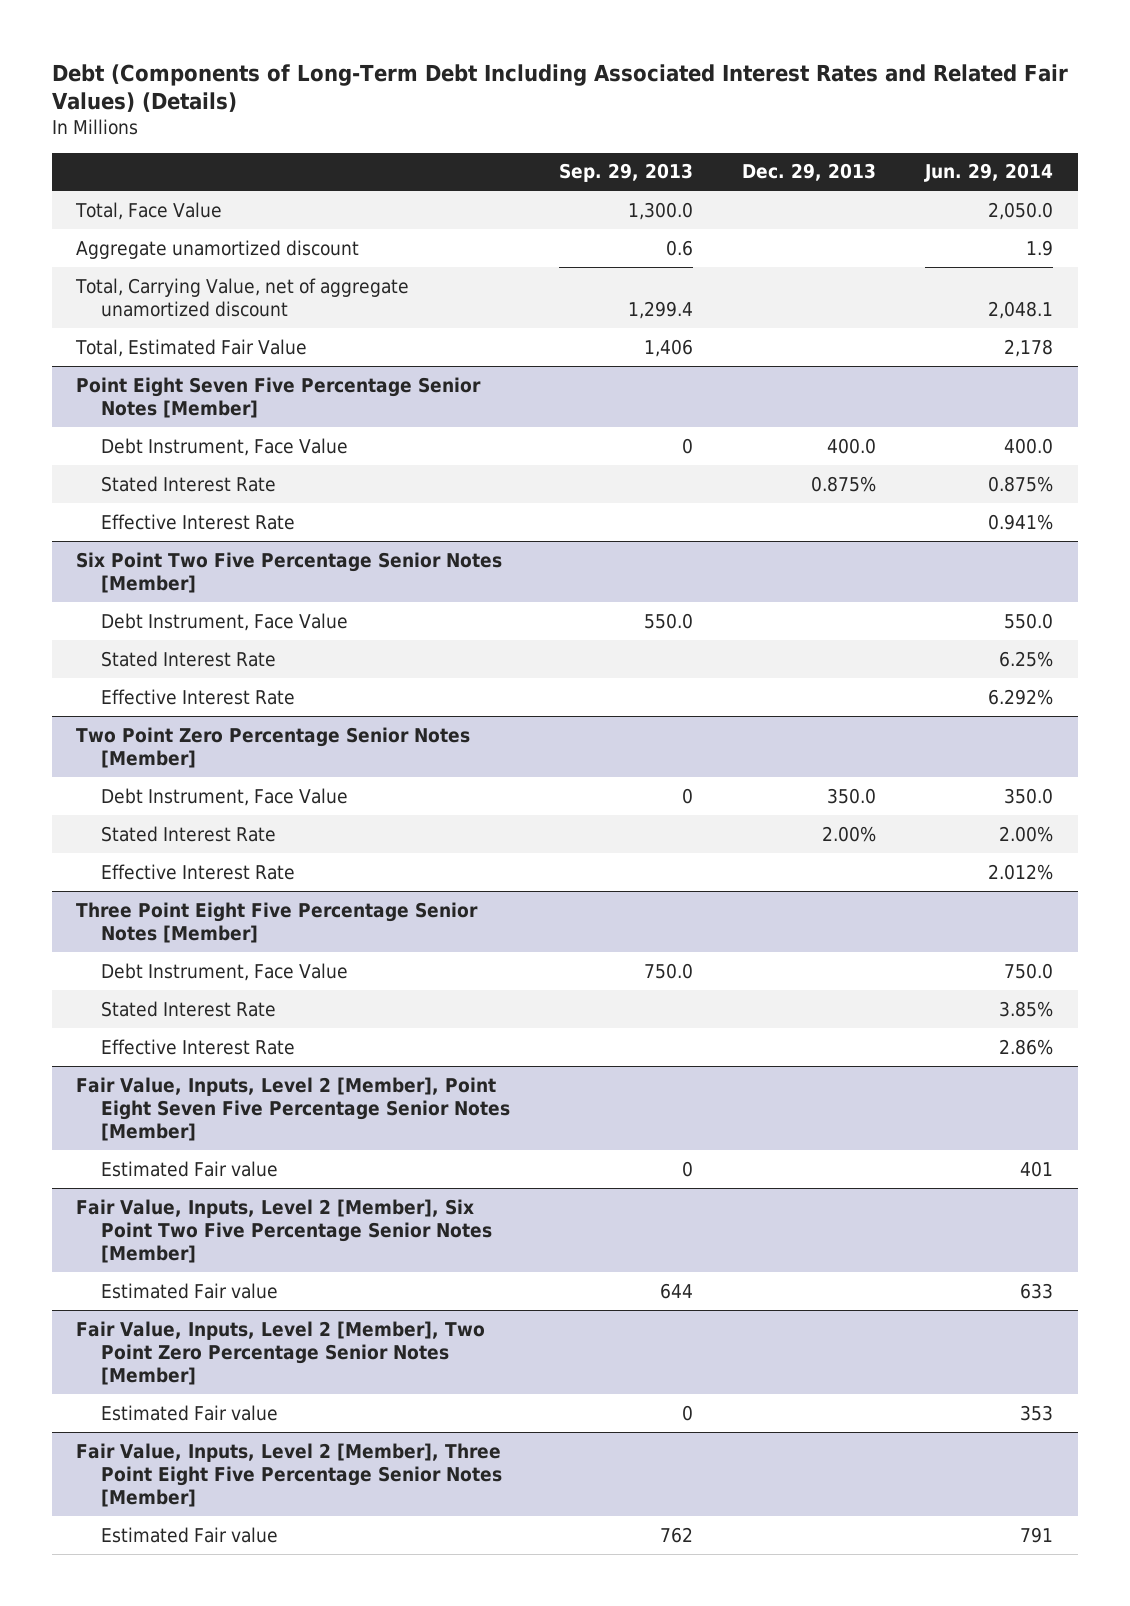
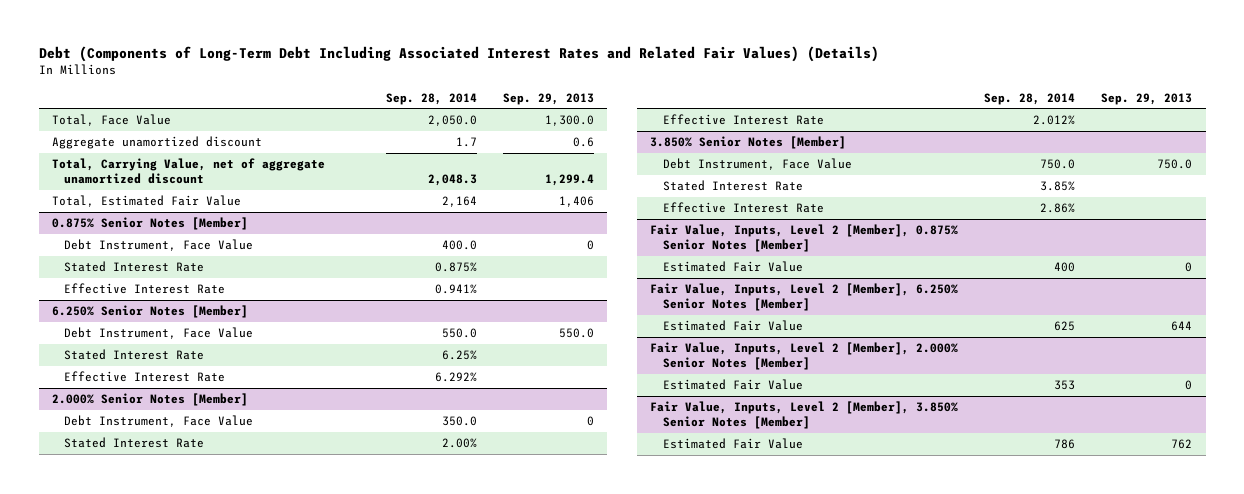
- | Sep. 29, 2013 | Dec. 29, 2013 | Jun. 29, 2014
+ | Sep. 28, 2014 | Sep. 29, 2013
- Point Eight Seven Five Percentage Senior Notes [Member]
+ 0.875% Senior Notes [Member]
- Six Point Two Five Percentage Senior Notes [Member]
+ 6.250% Senior Notes [Member]
- Two Point Zero Percentage Senior Notes [Member]
+ 2.000% Senior Notes [Member]
- Three Point Eight Five Percentage Senior Notes [Member]
+ 3.850% Senior Notes [Member]
- Fair Value, Inputs, Level 2 [Member], Point Eight Seven Five Percentage Senior Notes [Member]
- Estimated Fair value | 0 | | 401
- Fair Value, Inputs, Level 2 [Member], Six Point Two Five Percentage Senior Notes [Member]
- Estimated Fair value | 644 | | 633
- Fair Value, Inputs, Level 2 [Member], Two Point Zero Percentage Senior Notes [Member]
- Estimated Fair value | 0 | | 353
- Fair Value, Inputs, Level 2 [Member], Three Point Eight Five Percentage Senior Notes [Member]
- Estimated Fair value | 762 | | 791
+ Fair Value, Inputs, Level 2 [Member], 0.875% Senior Notes [Member]
+ Estimated Fair Value | 400 | 0
+ Fair Value, Inputs, Level 2 [Member], 6.250% Senior Notes [Member]
+ Estimated Fair Value | 625 | 644
+ Fair Value, Inputs, Level 2 [Member], 2.000% Senior Notes [Member]
+ Estimated Fair Value | 353 | 0
+ Fair Value, Inputs, Level 2 [Member], 3.850% Senior Notes [Member]
+ Estimated Fair Value | 786 | 762

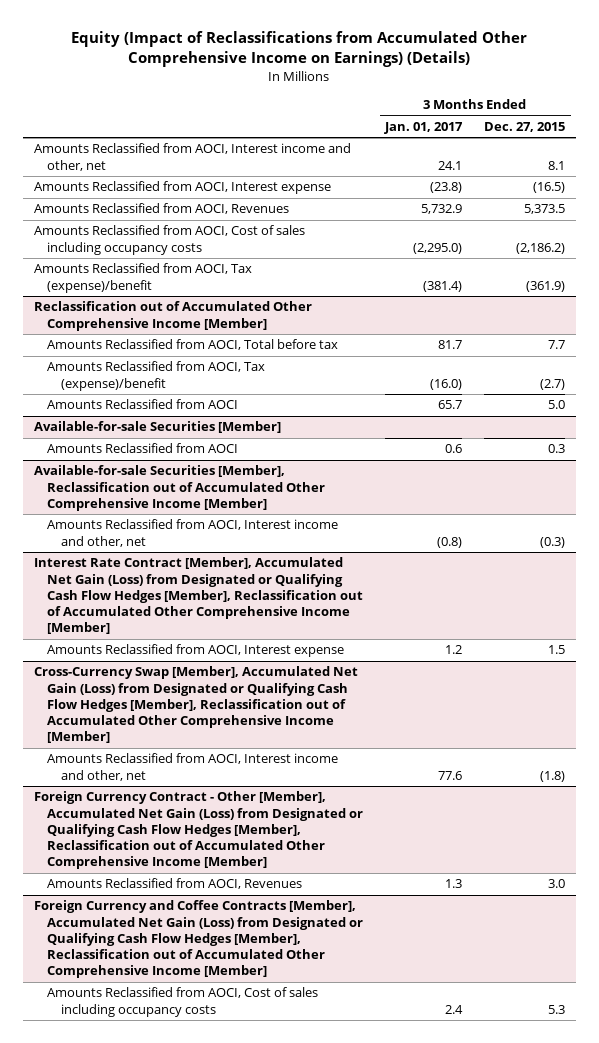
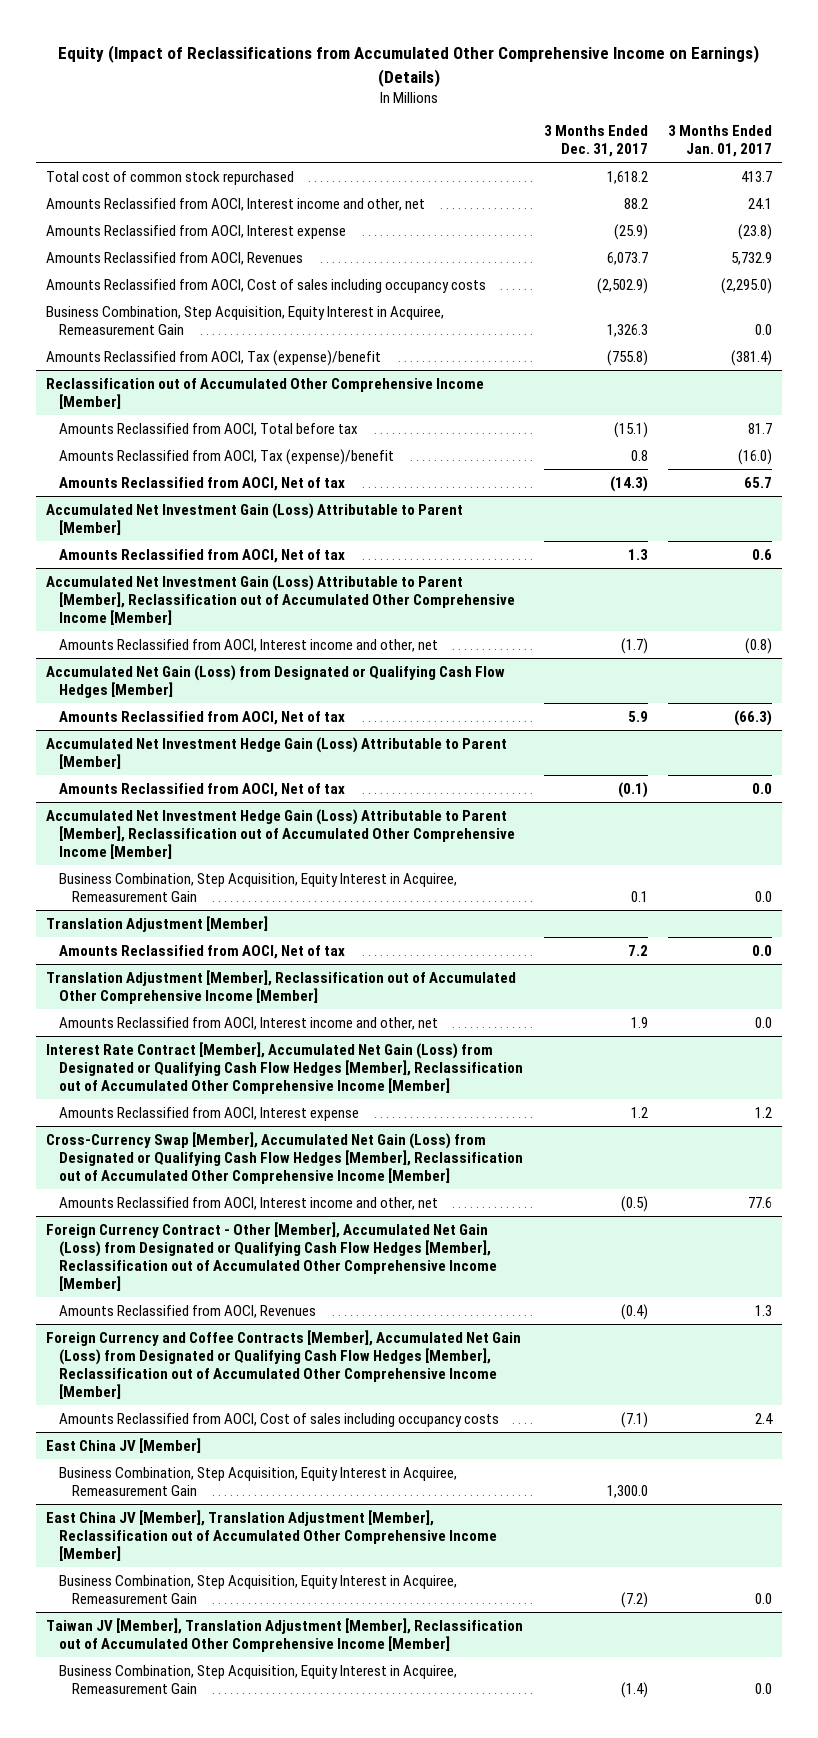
- | 3 Months Ended Jan. 01, 2017 | 3 Months Ended Dec. 27, 2015
+ | 3 Months Ended Dec. 31, 2017 | 3 Months Ended Jan. 01, 2017
+ Total cost of common stock repurchased | 1,618.2 | 413.7
+ Business Combination, Step Acquisition, Equity Interest in Acquiree, Remeasurement Gain | 1,326.3 | 0.0
@ Reclassification out of Accumulated Other Comprehensive Income [Member]
- Amounts Reclassified from AOCI | 65.7 | 5.0
- Available-for-sale Securities [Member]
- Amounts Reclassified from AOCI | 0.6 | 0.3
- Available-for-sale Securities [Member], Reclassification out of Accumulated Other Comprehensive Income [Member]
@ Reclassification out of Accumulated Other Comprehensive Income [Member]
+ Amounts Reclassified from AOCI, Net of tax | (14.3) | 65.7
+ Accumulated Net Investment Gain (Loss) Attributable to Parent [Member]
+ Amounts Reclassified from AOCI, Net of tax | 1.3 | 0.6
+ Accumulated Net Investment Gain (Loss) Attributable to Parent [Member], Reclassification out of Accumulated Other Comprehensive Income [Member]
+ Accumulated Net Gain (Loss) from Designated or Qualifying Cash Flow Hedges [Member]
+ Amounts Reclassified from AOCI, Net of tax | 5.9 | (66.3)
+ Accumulated Net Investment Hedge Gain (Loss) Attributable to Parent [Member]
+ Amounts Reclassified from AOCI, Net of tax | (0.1) | 0.0
+ Accumulated Net Investment Hedge Gain (Loss) Attributable to Parent [Member], Reclassification out of Accumulated Other Comprehensive Income [Member]
+ Business Combination, Step Acquisition, Equity Interest in Acquiree, Remeasurement Gain | 0.1 | 0.0
+ Translation Adjustment [Member]
+ Amounts Reclassified from AOCI, Net of tax | 7.2 | 0.0
+ Translation Adjustment [Member], Reclassification out of Accumulated Other Comprehensive Income [Member]
+ Amounts Reclassified from AOCI, Interest income and other, net | 1.9 | 0.0
+ East China JV [Member]
+ Business Combination, Step Acquisition, Equity Interest in Acquiree, Remeasurement Gain | 1,300.0 |
+ East China JV [Member], Translation Adjustment [Member], Reclassification out of Accumulated Other Comprehensive Income [Member]
+ Business Combination, Step Acquisition, Equity Interest in Acquiree, Remeasurement Gain | (7.2) | 0.0
+ Taiwan JV [Member], Translation Adjustment [Member], Reclassification out of Accumulated Other Comprehensive Income [Member]
+ Business Combination, Step Acquisition, Equity Interest in Acquiree, Remeasurement Gain | (1.4) | 0.0

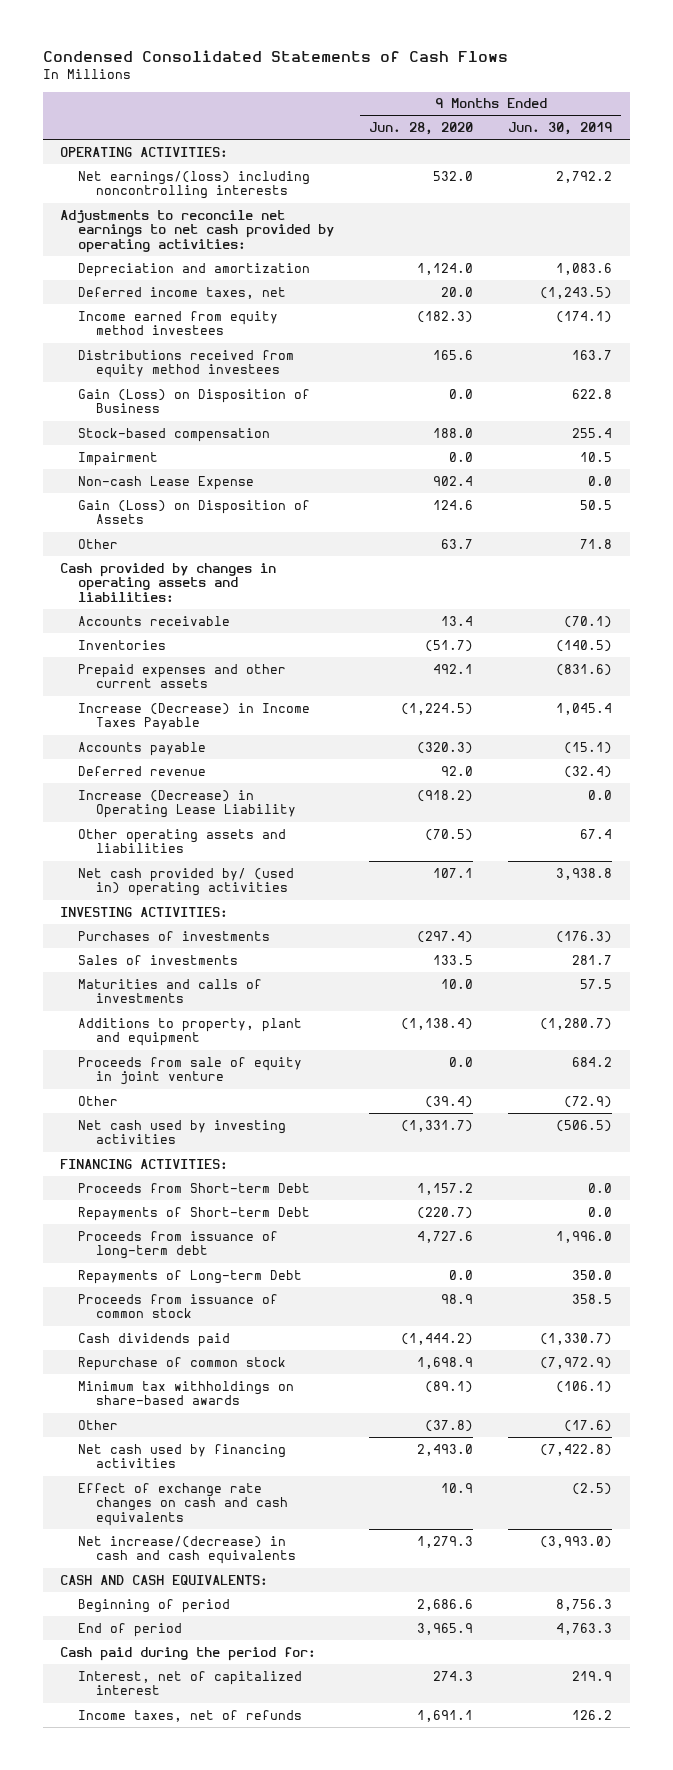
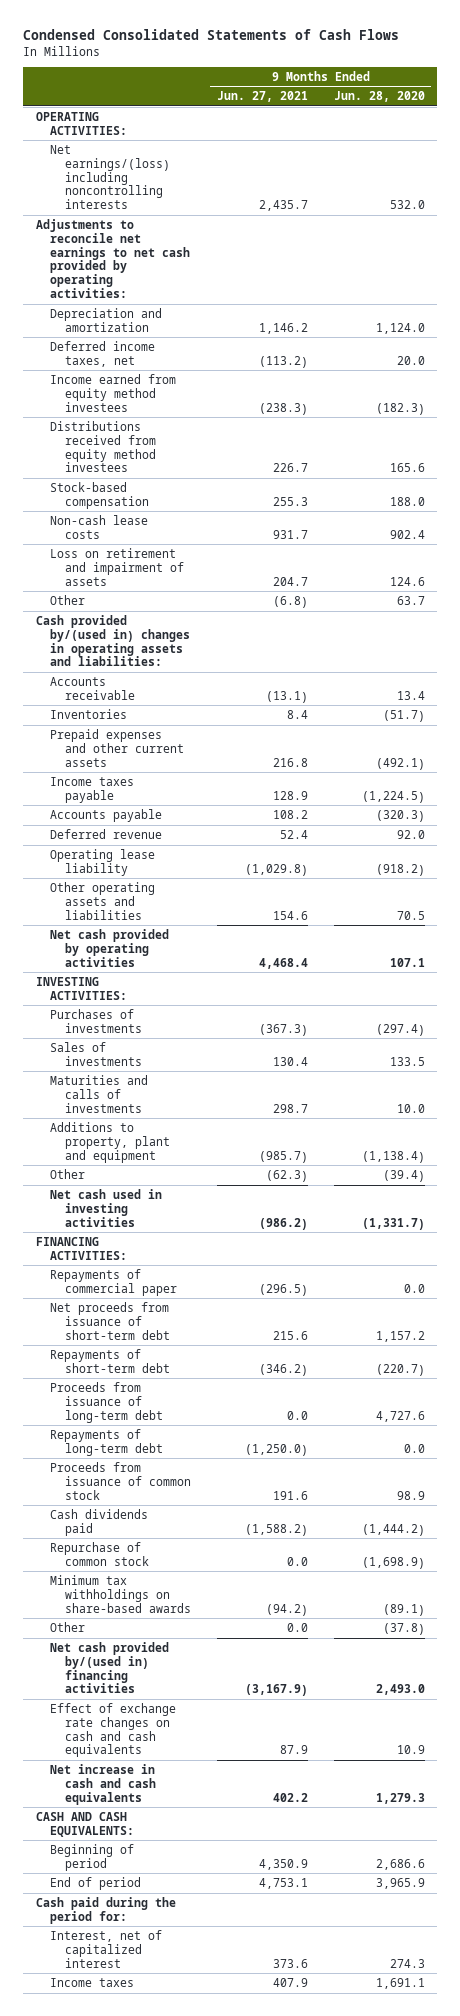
- | 9 Months Ended Jun. 28, 2020 | 9 Months Ended Jun. 30, 2019
+ | 9 Months Ended Jun. 27, 2021 | 9 Months Ended Jun. 28, 2020
- Gain (Loss) on Disposition of Business | 0.0 | 622.8
- Impairment | 0.0 | 10.5
- Non-cash Lease Expense | 902.4 | 0.0
- Gain (Loss) on Disposition of Assets | 124.6 | 50.5
+ Non-cash lease costs | 931.7 | 902.4
+ Loss on retirement and impairment of assets | 204.7 | 124.6
- Cash provided by changes in operating assets and liabilities:
+ Cash provided by/(used in) changes in operating assets and liabilities:
- Prepaid expenses and other current assets | 492.1 | (831.6)
- Increase (Decrease) in Income Taxes Payable | (1,224.5) | 1,045.4
+ Prepaid expenses and other current assets | 216.8 | (492.1)
+ Income taxes payable | 128.9 | (1,224.5)
- Increase (Decrease) in Operating Lease Liability | (918.2) | 0.0
- Other operating assets and liabilities | (70.5) | 67.4
- Net cash provided by/ (used in) operating activities | 107.1 | 3,938.8
+ Operating lease liability | (1,029.8) | (918.2)
+ Other operating assets and liabilities | 154.6 | 70.5
+ Net cash provided by operating activities | 4,468.4 | 107.1
- Proceeds from sale of equity in joint venture | 0.0 | 684.2
- Net cash used by investing activities | (1,331.7) | (506.5)
+ Net cash used in investing activities | (986.2) | (1,331.7)
- Proceeds from Short-term Debt | 1,157.2 | 0.0
- Repayments of Short-term Debt | (220.7) | 0.0
+ Repayments of commercial paper | (296.5) | 0.0
+ Net proceeds from issuance of short-term debt | 215.6 | 1,157.2
+ Repayments of short-term debt | (346.2) | (220.7)
- Repayments of Long-term Debt | 0.0 | 350.0
+ Repayments of long-term debt | (1,250.0) | 0.0
- Repurchase of common stock | 1,698.9 | (7,972.9)
+ Repurchase of common stock | 0.0 | (1,698.9)
- Net cash used by financing activities | 2,493.0 | (7,422.8)
+ Net cash provided by/(used in) financing activities | (3,167.9) | 2,493.0
- Net increase/(decrease) in cash and cash equivalents | 1,279.3 | (3,993.0)
+ Net increase in cash and cash equivalents | 402.2 | 1,279.3
- Income taxes, net of refunds | 1,691.1 | 126.2
+ Income taxes | 407.9 | 1,691.1

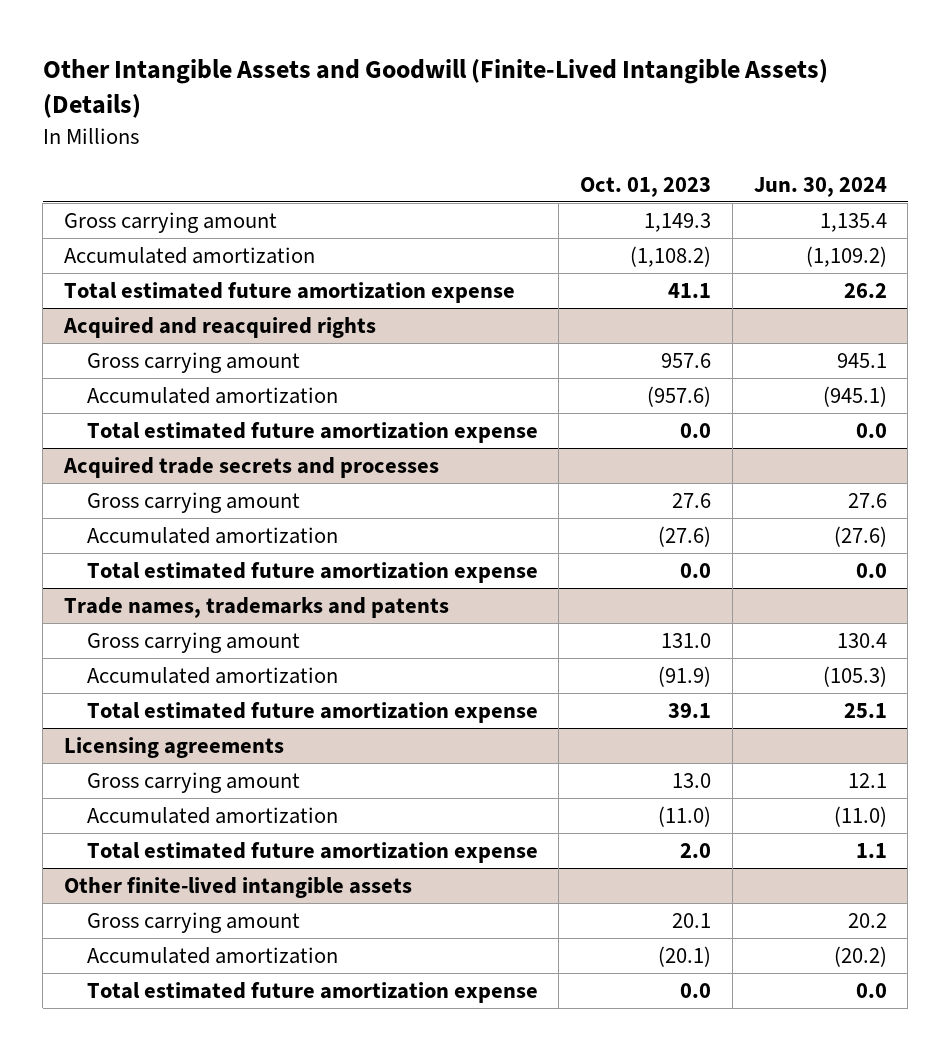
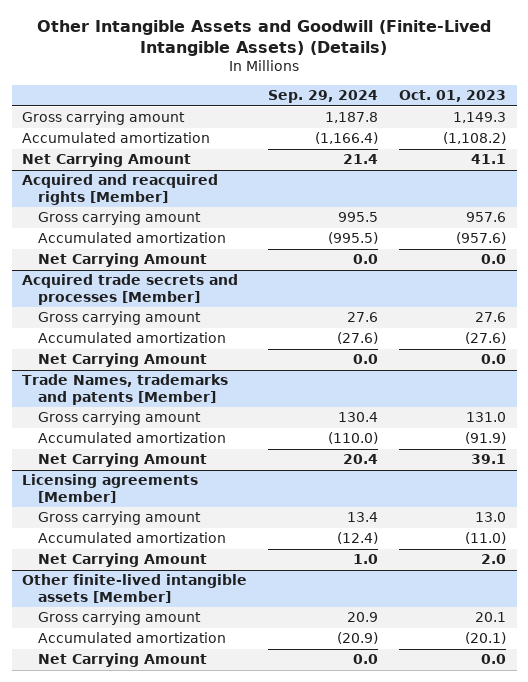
- | Oct. 01, 2023 | Jun. 30, 2024
+ | Sep. 29, 2024 | Oct. 01, 2023
- Total estimated future amortization expense | 41.1 | 26.2
- Acquired and reacquired rights
+ Net Carrying Amount | 21.4 | 41.1
+ Acquired and reacquired rights [Member]
- Total estimated future amortization expense | 0.0 | 0.0
- Acquired trade secrets and processes
+ Net Carrying Amount | 0.0 | 0.0
+ Acquired trade secrets and processes [Member]
- Total estimated future amortization expense | 0.0 | 0.0
- Trade names, trademarks and patents
+ Net Carrying Amount | 0.0 | 0.0
+ Trade Names, trademarks and patents [Member]
- Total estimated future amortization expense | 39.1 | 25.1
- Licensing agreements
+ Net Carrying Amount | 20.4 | 39.1
+ Licensing agreements [Member]
- Total estimated future amortization expense | 2.0 | 1.1
- Other finite-lived intangible assets
+ Net Carrying Amount | 1.0 | 2.0
+ Other finite-lived intangible assets [Member]
- Total estimated future amortization expense | 0.0 | 0.0
+ Net Carrying Amount | 0.0 | 0.0

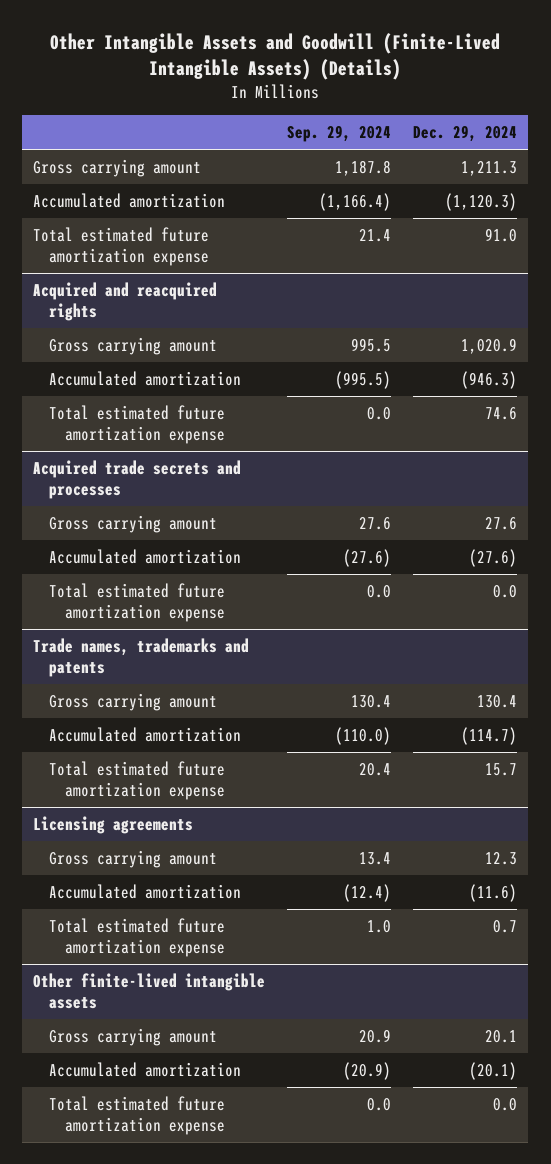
- | Sep. 29, 2024 | Oct. 01, 2023
+ | Sep. 29, 2024 | Dec. 29, 2024
- Net Carrying Amount | 21.4 | 41.1
- Acquired and reacquired rights [Member]
+ Total estimated future amortization expense | 21.4 | 91.0
+ Acquired and reacquired rights
- Net Carrying Amount | 0.0 | 0.0
- Acquired trade secrets and processes [Member]
+ Total estimated future amortization expense | 0.0 | 74.6
+ Acquired trade secrets and processes
- Net Carrying Amount | 0.0 | 0.0
- Trade Names, trademarks and patents [Member]
+ Total estimated future amortization expense | 0.0 | 0.0
+ Trade names, trademarks and patents
- Net Carrying Amount | 20.4 | 39.1
- Licensing agreements [Member]
+ Total estimated future amortization expense | 20.4 | 15.7
+ Licensing agreements
- Net Carrying Amount | 1.0 | 2.0
- Other finite-lived intangible assets [Member]
+ Total estimated future amortization expense | 1.0 | 0.7
+ Other finite-lived intangible assets
- Net Carrying Amount | 0.0 | 0.0
+ Total estimated future amortization expense | 0.0 | 0.0

